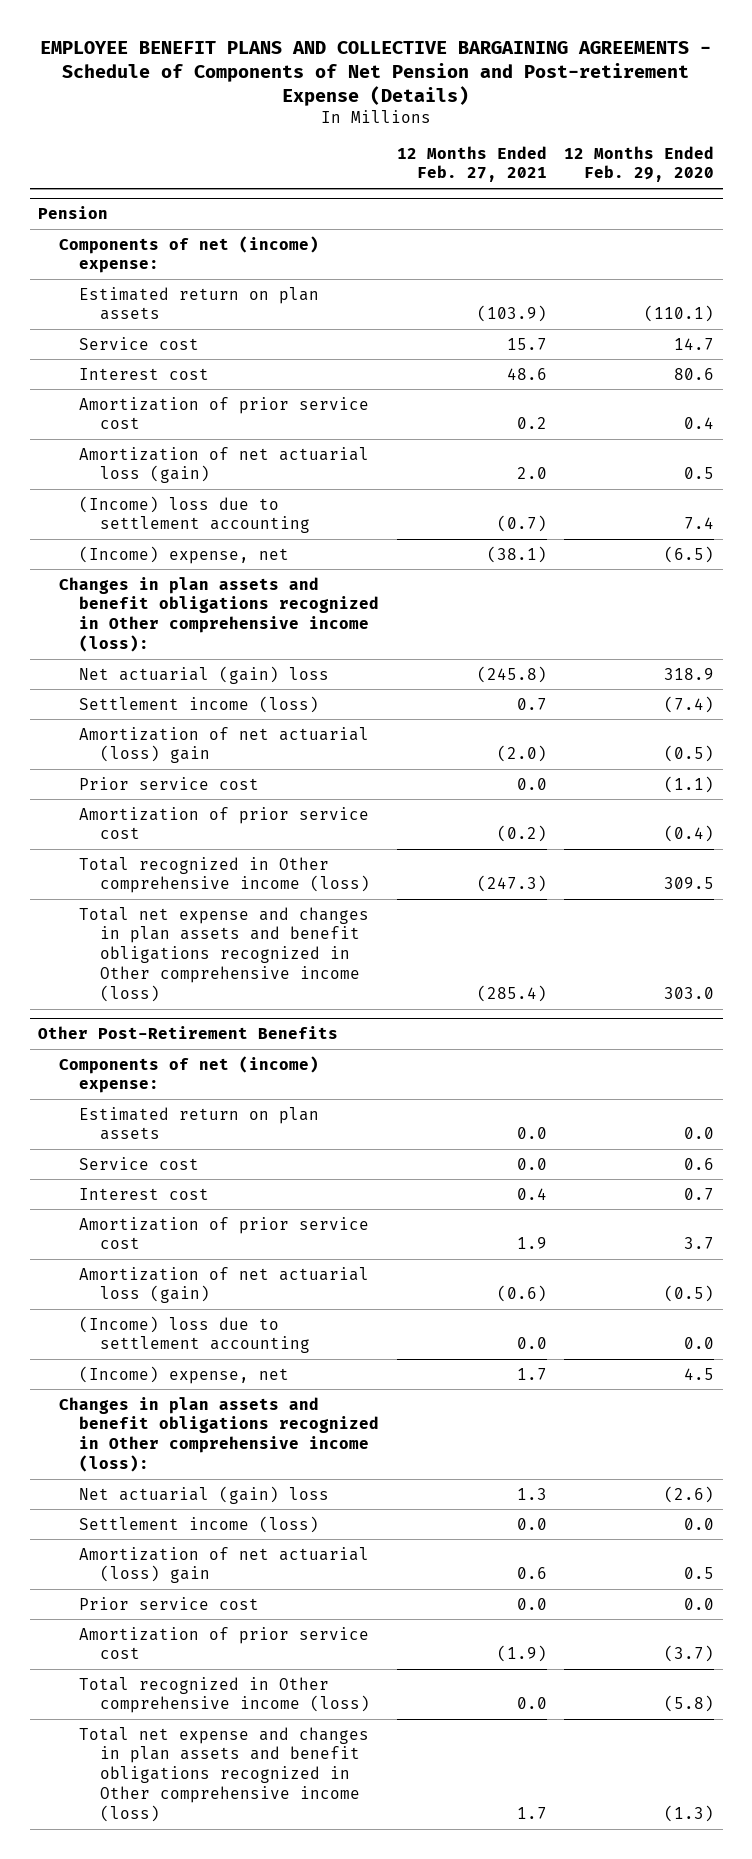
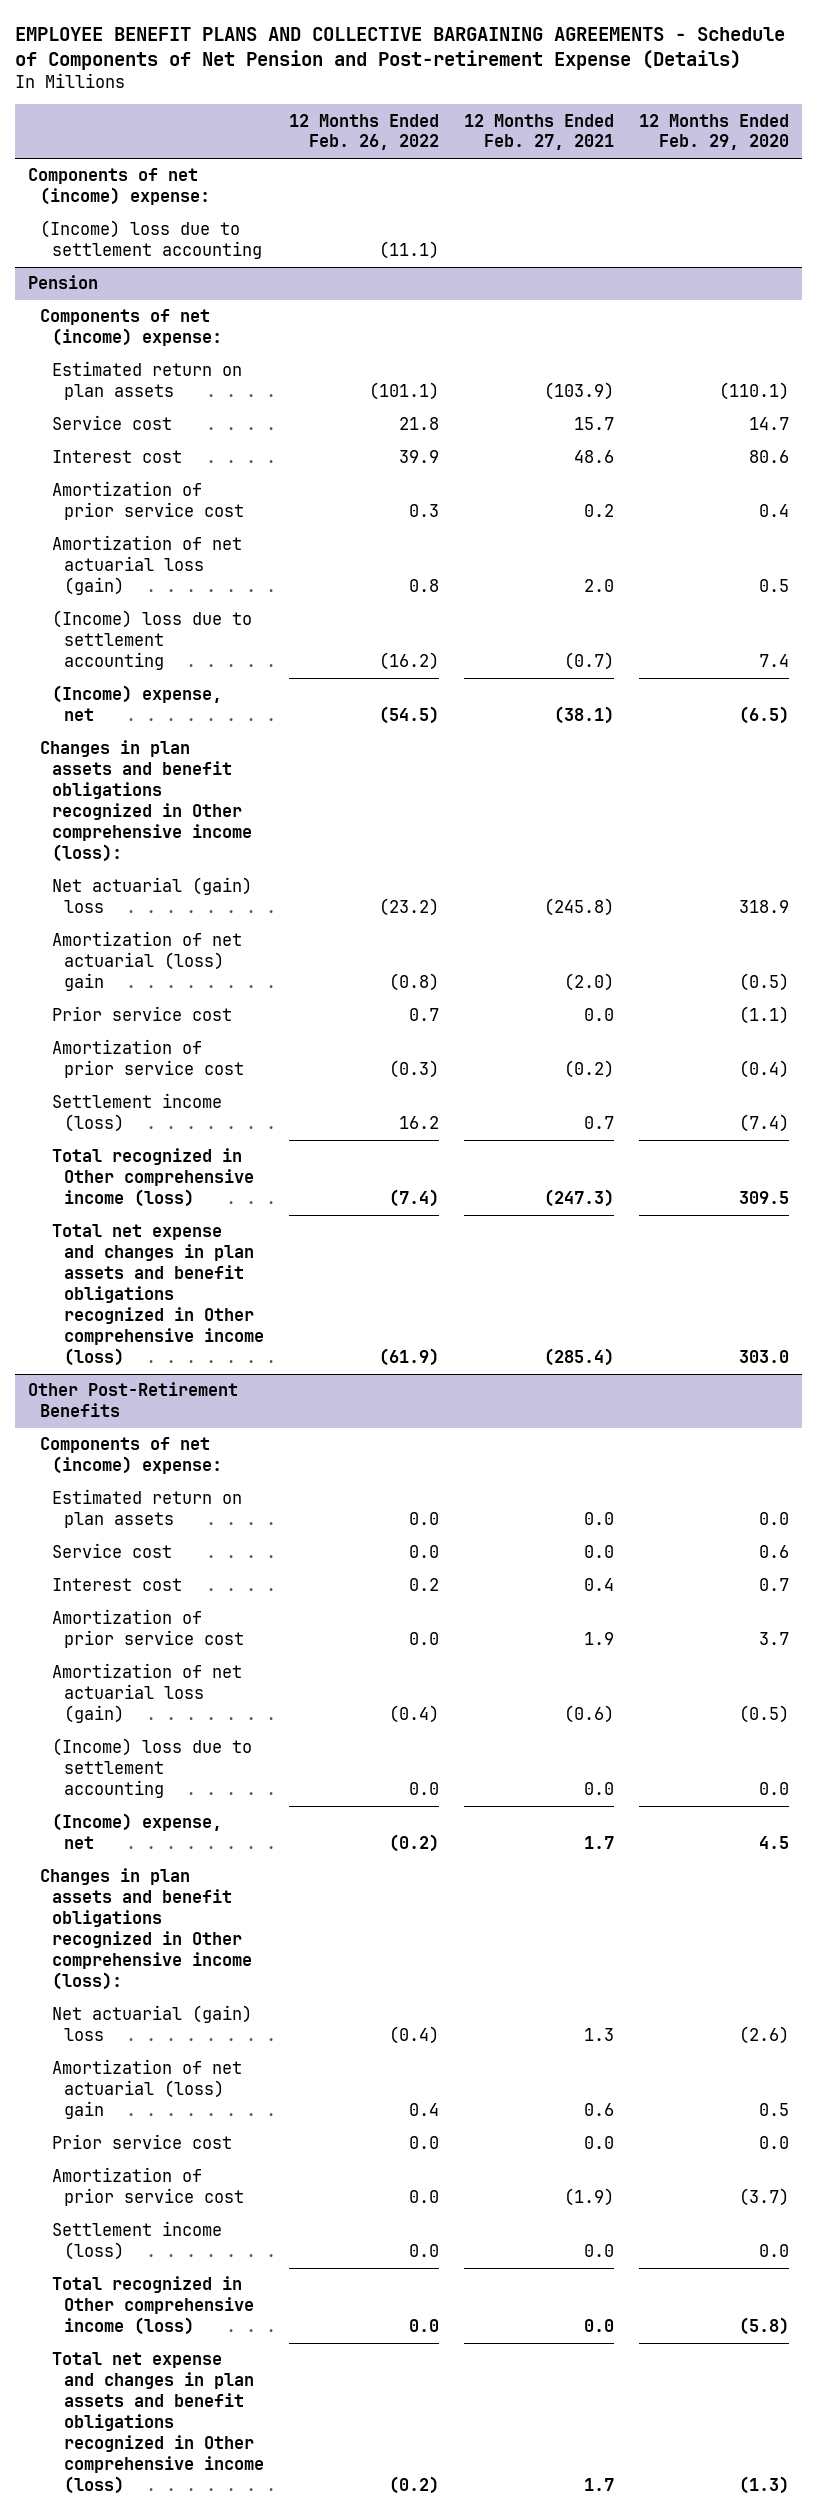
- | 12 Months Ended Feb. 27, 2021 | 12 Months Ended Feb. 29, 2020
+ | 12 Months Ended Feb. 26, 2022 | 12 Months Ended Feb. 27, 2021 | 12 Months Ended Feb. 29, 2020
+ Components of net (income) expense:
+ (Income) loss due to settlement accounting | (11.1) | |
@ Pension
moved down: Settlement income (loss) | 16.2 | 0.7 | (7.4)
@ Other Post-Retirement Benefits
moved down: Settlement income (loss) | 0.0 | 0.0 | 0.0

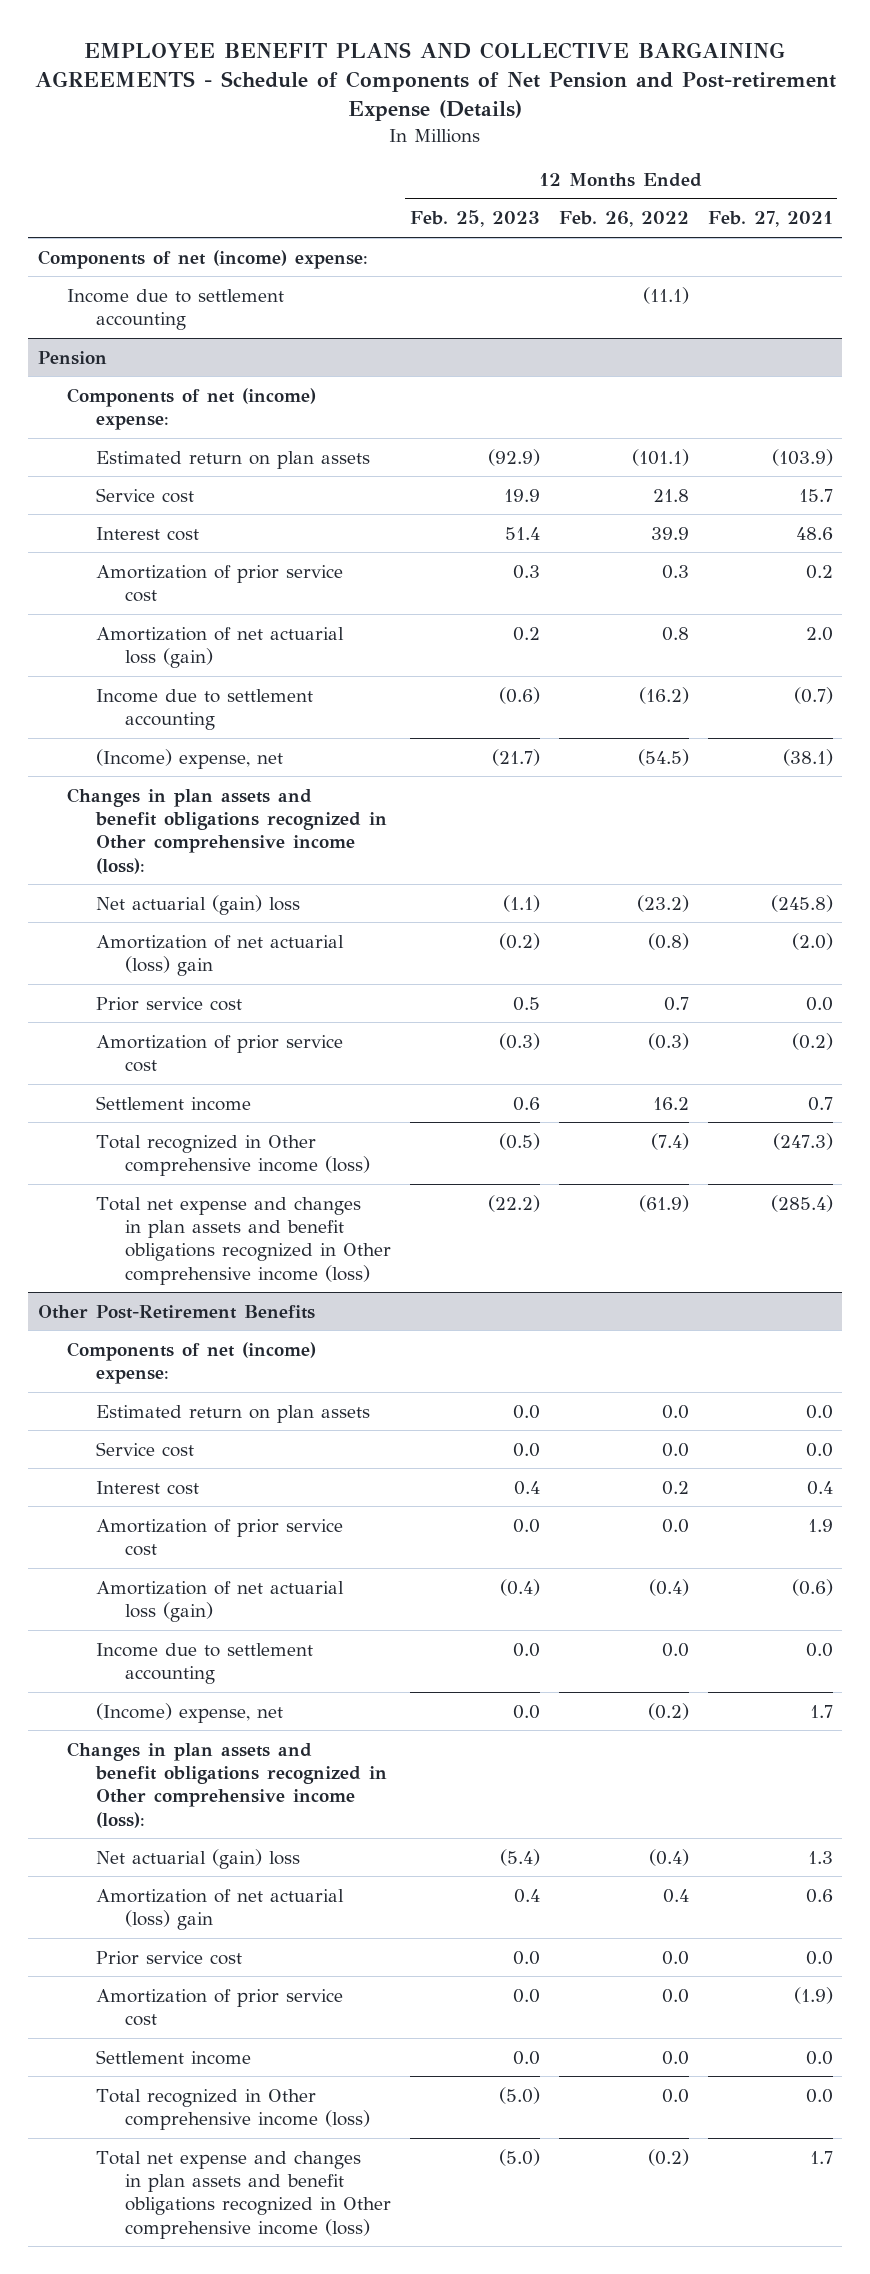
- | 12 Months Ended Feb. 26, 2022 | 12 Months Ended Feb. 27, 2021 | 12 Months Ended Feb. 29, 2020
+ | 12 Months Ended Feb. 25, 2023 | 12 Months Ended Feb. 26, 2022 | 12 Months Ended Feb. 27, 2021
- (Income) loss due to settlement accounting | (11.1) | |
+ Income due to settlement accounting | | (11.1) |
@ Pension
- (Income) loss due to settlement accounting | (16.2) | (0.7) | 7.4
+ Income due to settlement accounting | (0.6) | (16.2) | (0.7)
- Settlement income (loss) | 16.2 | 0.7 | (7.4)
+ Settlement income | 0.6 | 16.2 | 0.7
@ Other Post-Retirement Benefits
- (Income) loss due to settlement accounting | 0.0 | 0.0 | 0.0
+ Income due to settlement accounting | 0.0 | 0.0 | 0.0
- Settlement income (loss) | 0.0 | 0.0 | 0.0
+ Settlement income | 0.0 | 0.0 | 0.0

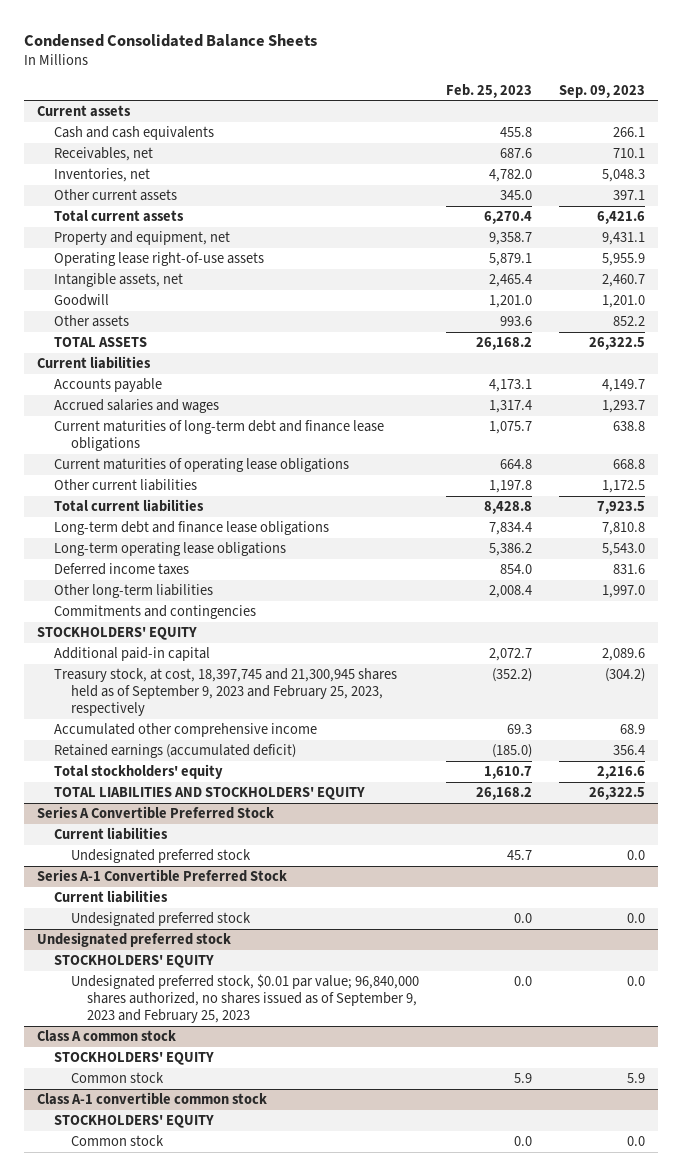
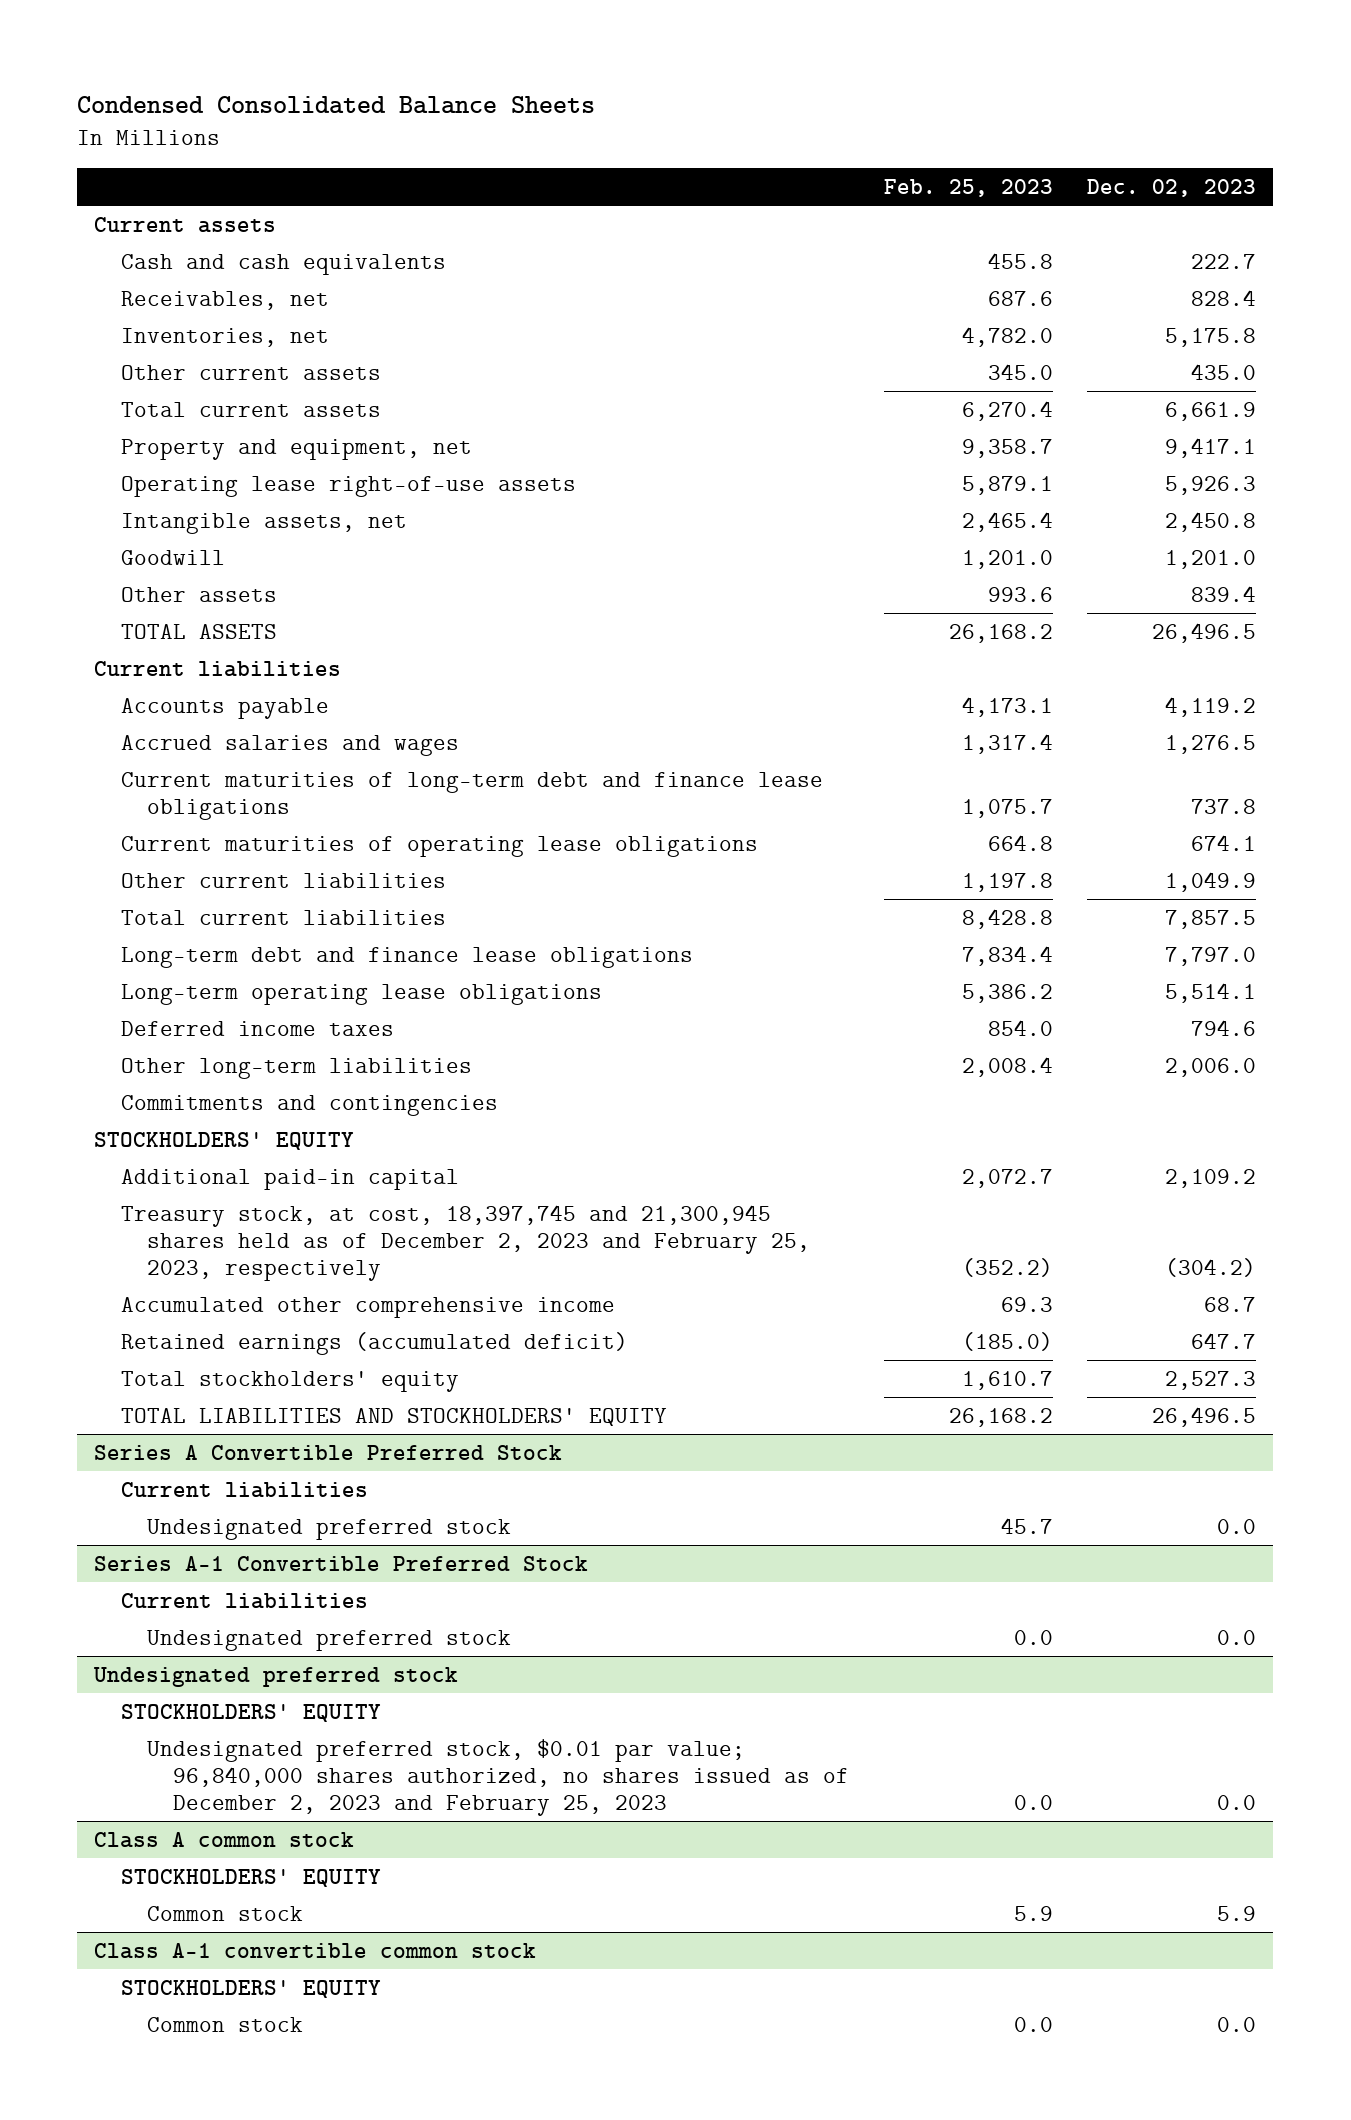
- | Feb. 25, 2023 | Sep. 09, 2023
+ | Feb. 25, 2023 | Dec. 02, 2023
- Treasury stock, at cost, 18,397,745 and 21,300,945 shares held as of September 9, 2023 and February 25, 2023, respectively | (352.2) | (304.2)
+ Treasury stock, at cost, 18,397,745 and 21,300,945 shares held as of December 2, 2023 and February 25, 2023, respectively | (352.2) | (304.2)
@ Undesignated preferred stock
- Undesignated preferred stock, $0.01 par value; 96,840,000 shares authorized, no shares issued as of September 9, 2023 and February 25, 2023 | 0.0 | 0.0
+ Undesignated preferred stock, $0.01 par value; 96,840,000 shares authorized, no shares issued as of December 2, 2023 and February 25, 2023 | 0.0 | 0.0

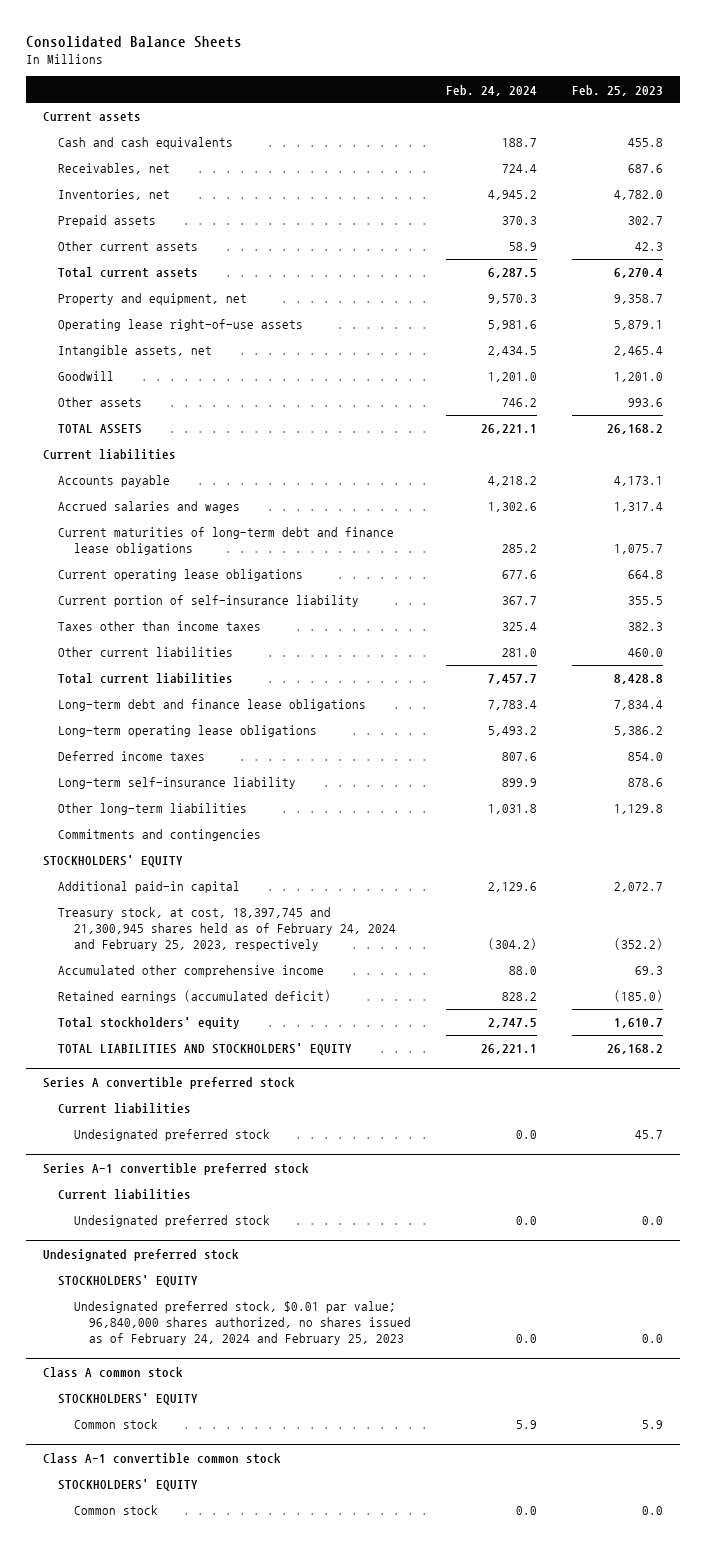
- Condensed Consolidated Balance Sheets
+ Consolidated Balance Sheets
- | Feb. 25, 2023 | Dec. 02, 2023
+ | Feb. 24, 2024 | Feb. 25, 2023
- Other current assets | 345.0 | 435.0
+ Prepaid assets | 370.3 | 302.7
+ Other current assets | 58.9 | 42.3
- Current maturities of operating lease obligations | 664.8 | 674.1
- Other current liabilities | 1,197.8 | 1,049.9
+ Current operating lease obligations | 677.6 | 664.8
+ Current portion of self-insurance liability | 367.7 | 355.5
+ Taxes other than income taxes | 325.4 | 382.3
+ Other current liabilities | 281.0 | 460.0
- Other long-term liabilities | 2,008.4 | 2,006.0
+ Long-term self-insurance liability | 899.9 | 878.6
+ Other long-term liabilities | 1,031.8 | 1,129.8
- Treasury stock, at cost, 18,397,745 and 21,300,945 shares held as of December 2, 2023 and February 25, 2023, respectively | (352.2) | (304.2)
+ Treasury stock, at cost, 18,397,745 and 21,300,945 shares held as of February 24, 2024 and February 25, 2023, respectively | (304.2) | (352.2)
- Series A Convertible Preferred Stock
+ Series A convertible preferred stock
- Series A-1 Convertible Preferred Stock
+ Series A-1 convertible preferred stock
@ Undesignated preferred stock
- Undesignated preferred stock, $0.01 par value; 96,840,000 shares authorized, no shares issued as of December 2, 2023 and February 25, 2023 | 0.0 | 0.0
+ Undesignated preferred stock, $0.01 par value; 96,840,000 shares authorized, no shares issued as of February 24, 2024 and February 25, 2023 | 0.0 | 0.0

